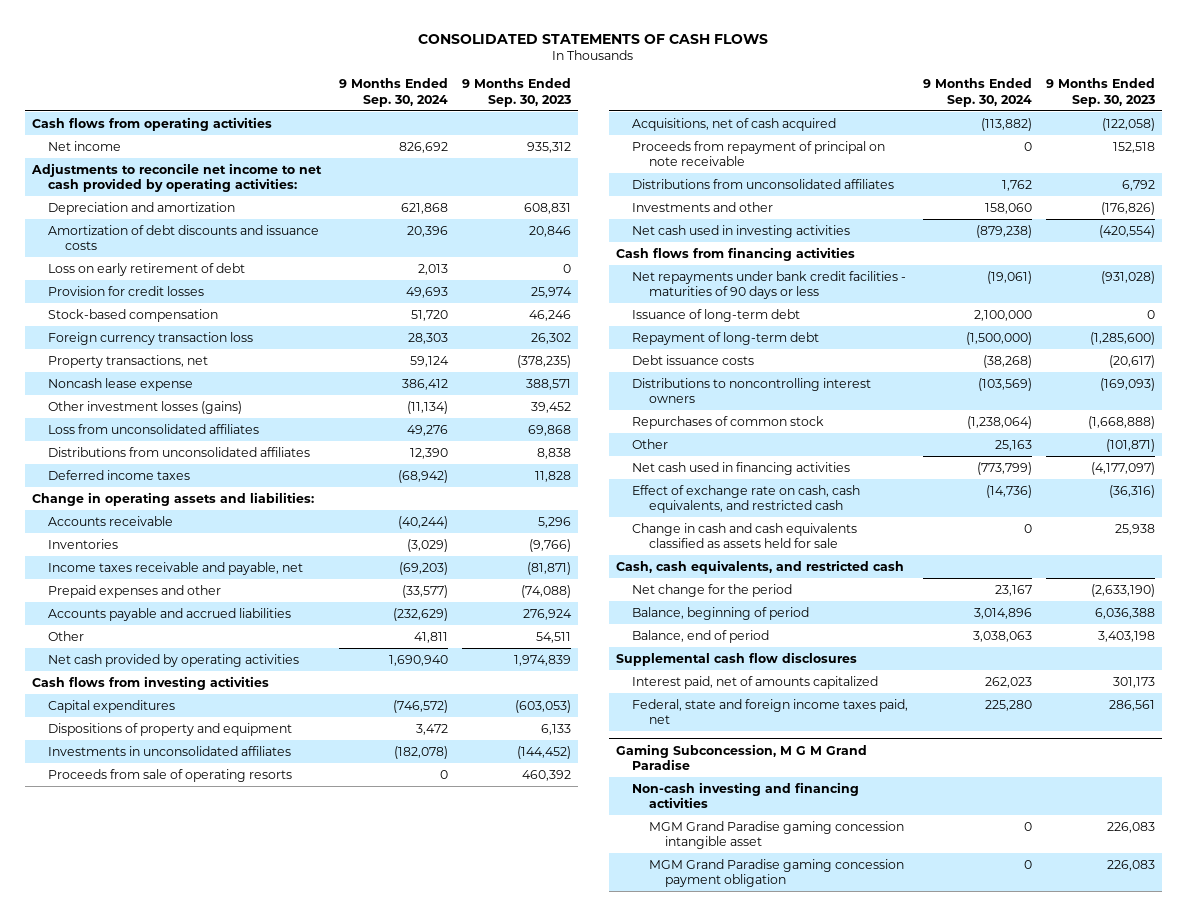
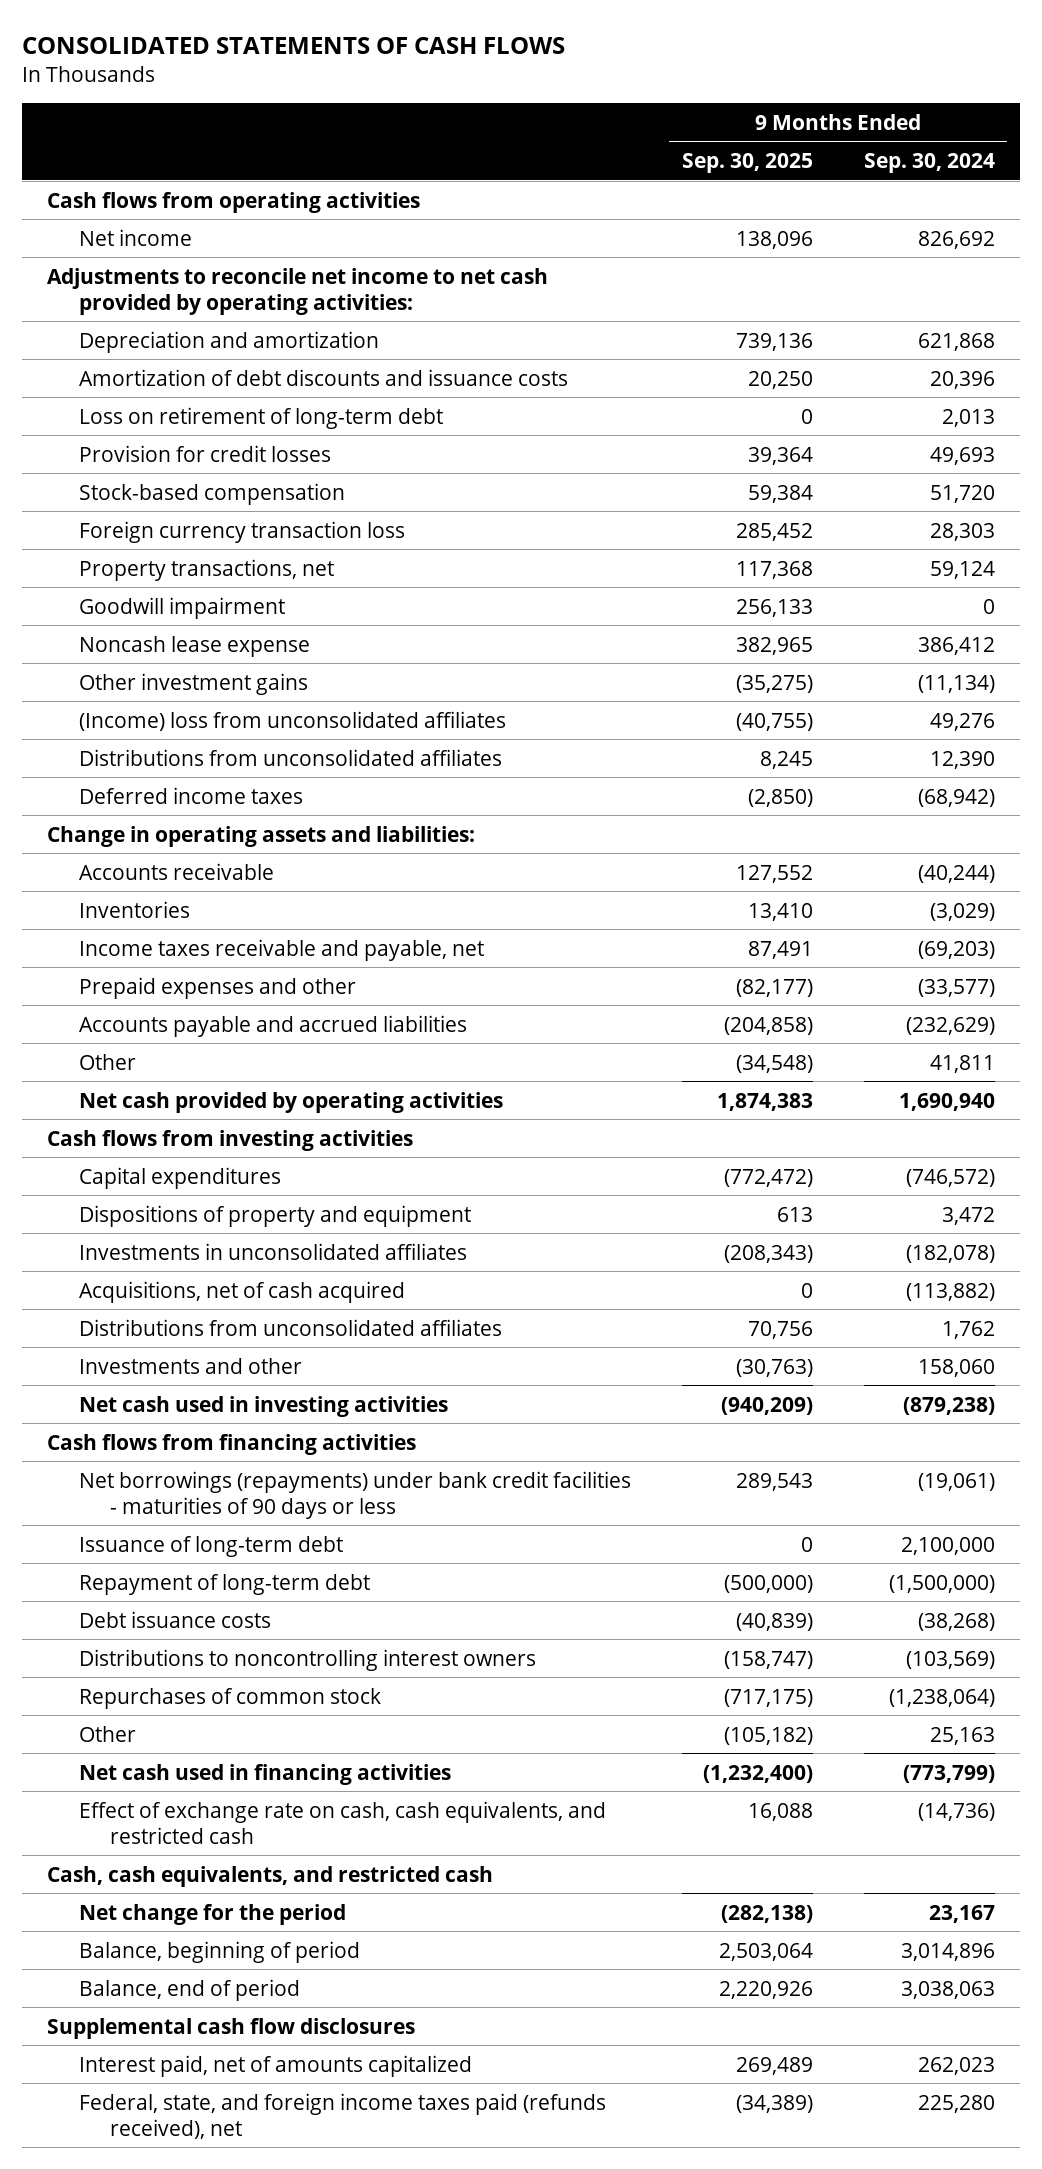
- | 9 Months Ended Sep. 30, 2024 | 9 Months Ended Sep. 30, 2023
+ | 9 Months Ended Sep. 30, 2025 | 9 Months Ended Sep. 30, 2024
- Loss on early retirement of debt | 2,013 | 0
+ Loss on retirement of long-term debt | 0 | 2,013
+ Goodwill impairment | 256,133 | 0
- Other investment losses (gains) | (11,134) | 39,452
- Loss from unconsolidated affiliates | 49,276 | 69,868
+ Other investment gains | (35,275) | (11,134)
+ (Income) loss from unconsolidated affiliates | (40,755) | 49,276
- Proceeds from sale of operating resorts | 0 | 460,392
- Proceeds from repayment of principal on note receivable | 0 | 152,518
- Net repayments under bank credit facilities - maturities of 90 days or less | (19,061) | (931,028)
+ Net borrowings (repayments) under bank credit facilities - maturities of 90 days or less | 289,543 | (19,061)
- Change in cash and cash equivalents classified as assets held for sale | 0 | 25,938
- Federal, state and foreign income taxes paid, net | 225,280 | 286,561
- Gaming Subconcession, M G M Grand Paradise
- Non-cash investing and financing activities
- MGM Grand Paradise gaming concession intangible asset | 0 | 226,083
- MGM Grand Paradise gaming concession payment obligation | 0 | 226,083
+ Federal, state, and foreign income taxes paid (refunds received), net | (34,389) | 225,280

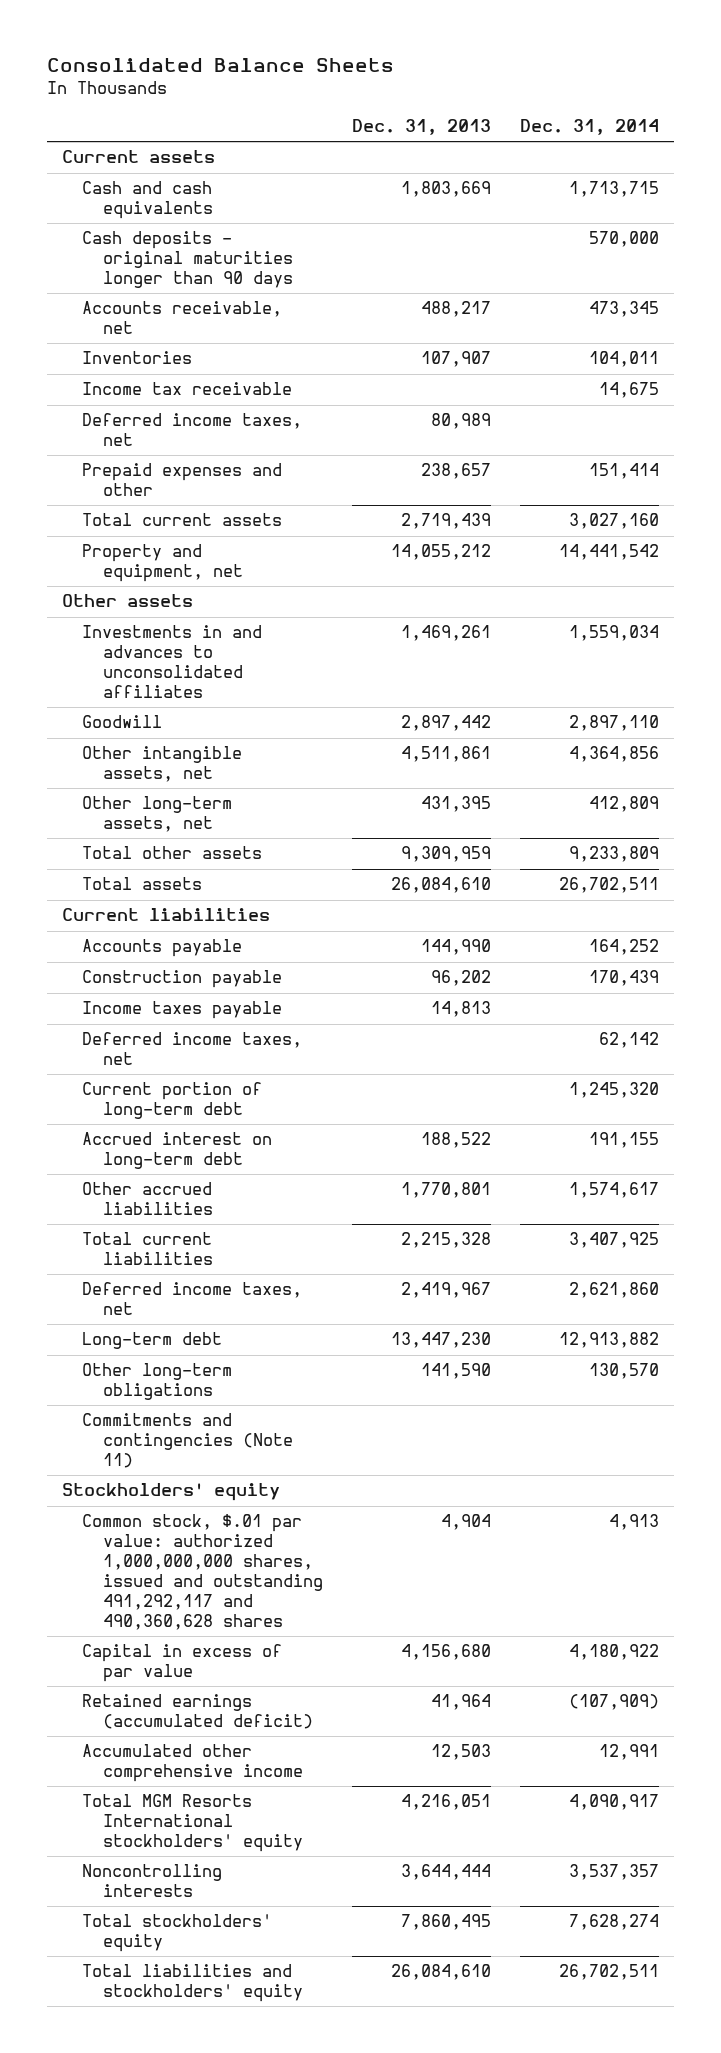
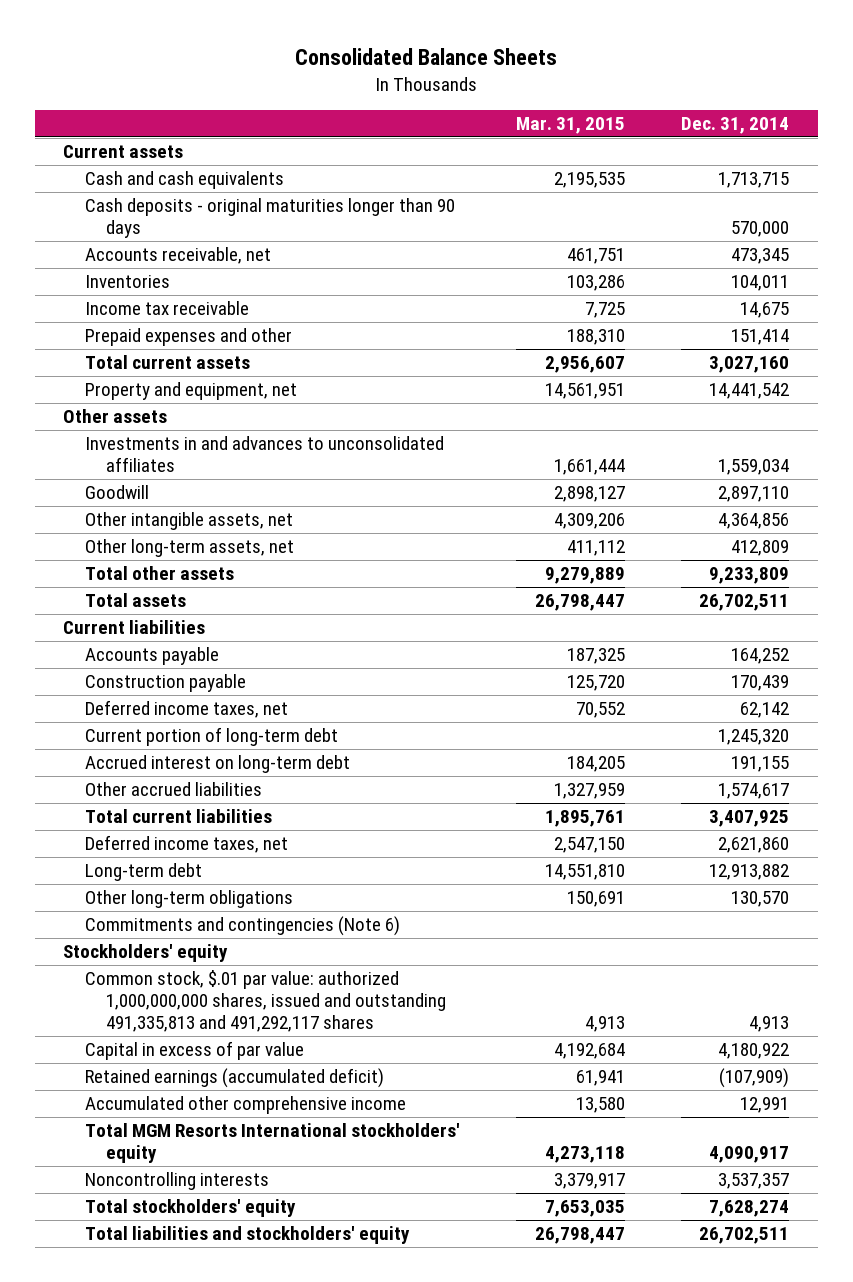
- | Dec. 31, 2013 | Dec. 31, 2014
+ | Mar. 31, 2015 | Dec. 31, 2014
- Deferred income taxes, net | 80,989 |
- Income taxes payable | 14,813 |
- Commitments and contingencies (Note 11)
+ Commitments and contingencies (Note 6)
- Common stock, $.01 par value: authorized 1,000,000,000 shares, issued and outstanding 491,292,117 and 490,360,628 shares | 4,904 | 4,913
+ Common stock, $.01 par value: authorized 1,000,000,000 shares, issued and outstanding 491,335,813 and 491,292,117 shares | 4,913 | 4,913

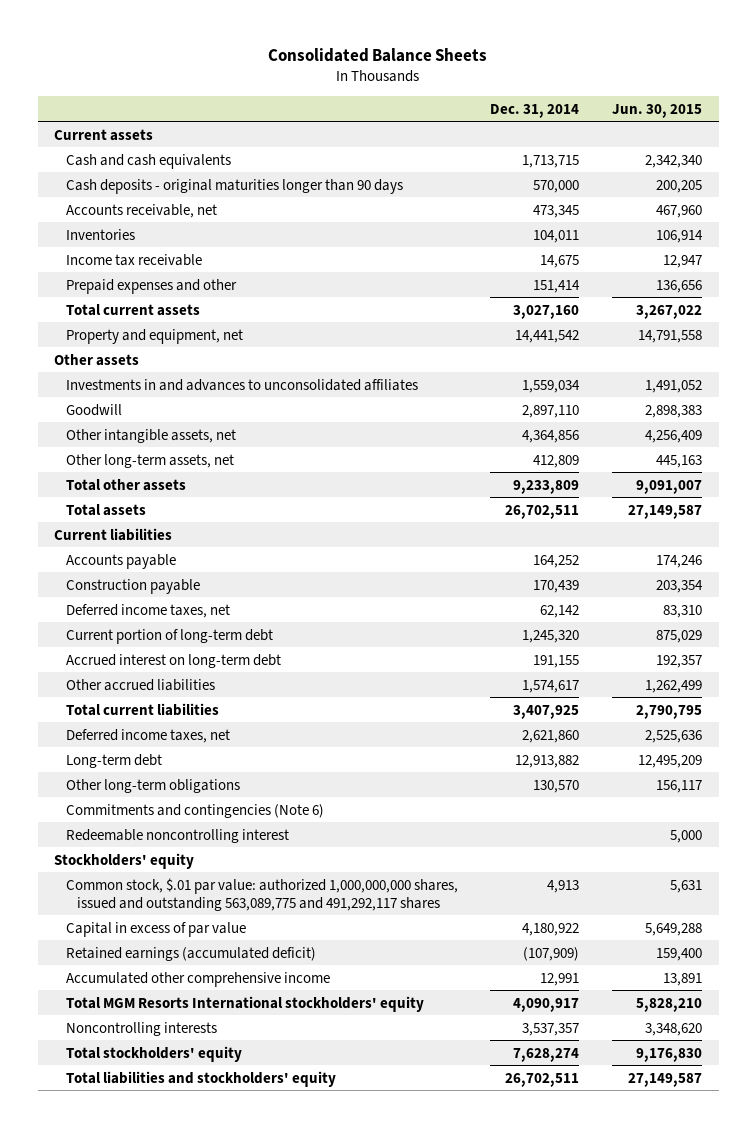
- | Mar. 31, 2015 | Dec. 31, 2014
+ | Dec. 31, 2014 | Jun. 30, 2015
+ Redeemable noncontrolling interest | | 5,000
- Common stock, $.01 par value: authorized 1,000,000,000 shares, issued and outstanding 491,335,813 and 491,292,117 shares | 4,913 | 4,913
+ Common stock, $.01 par value: authorized 1,000,000,000 shares, issued and outstanding 563,089,775 and 491,292,117 shares | 4,913 | 5,631

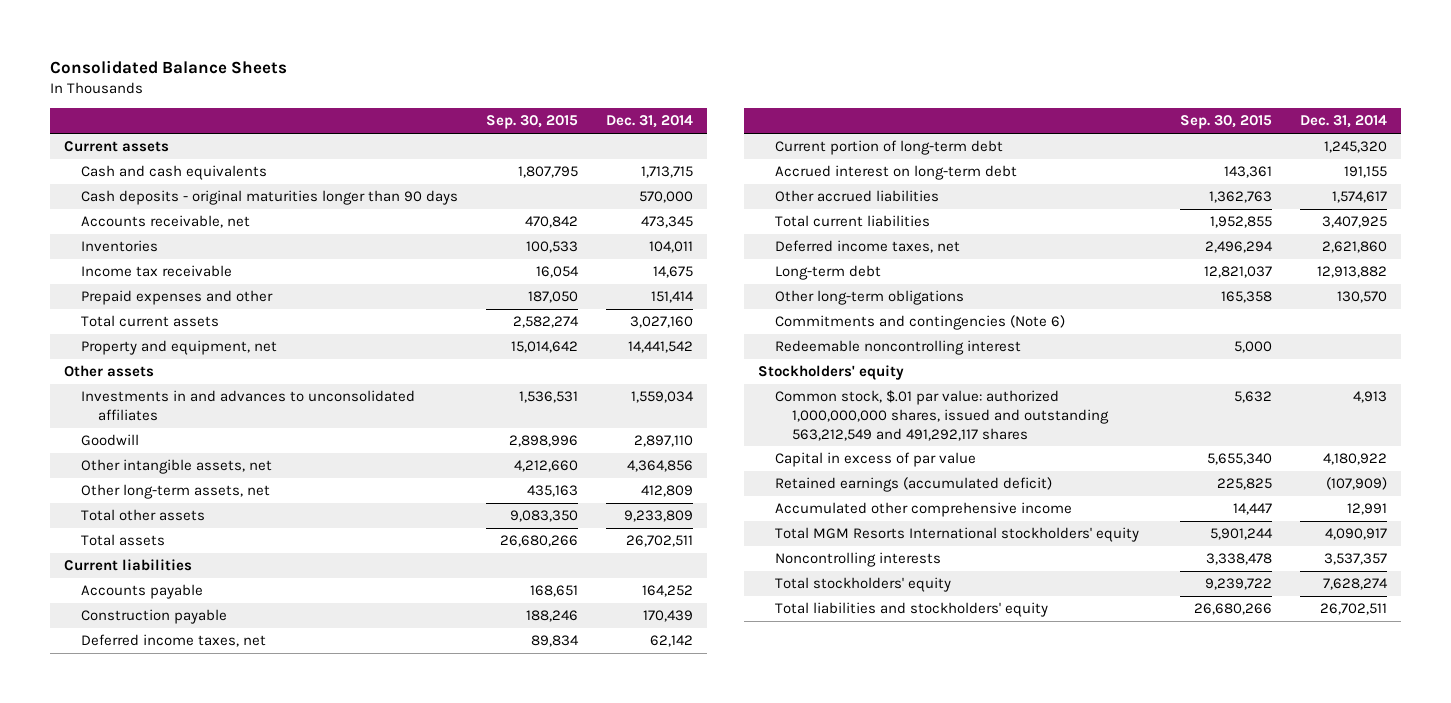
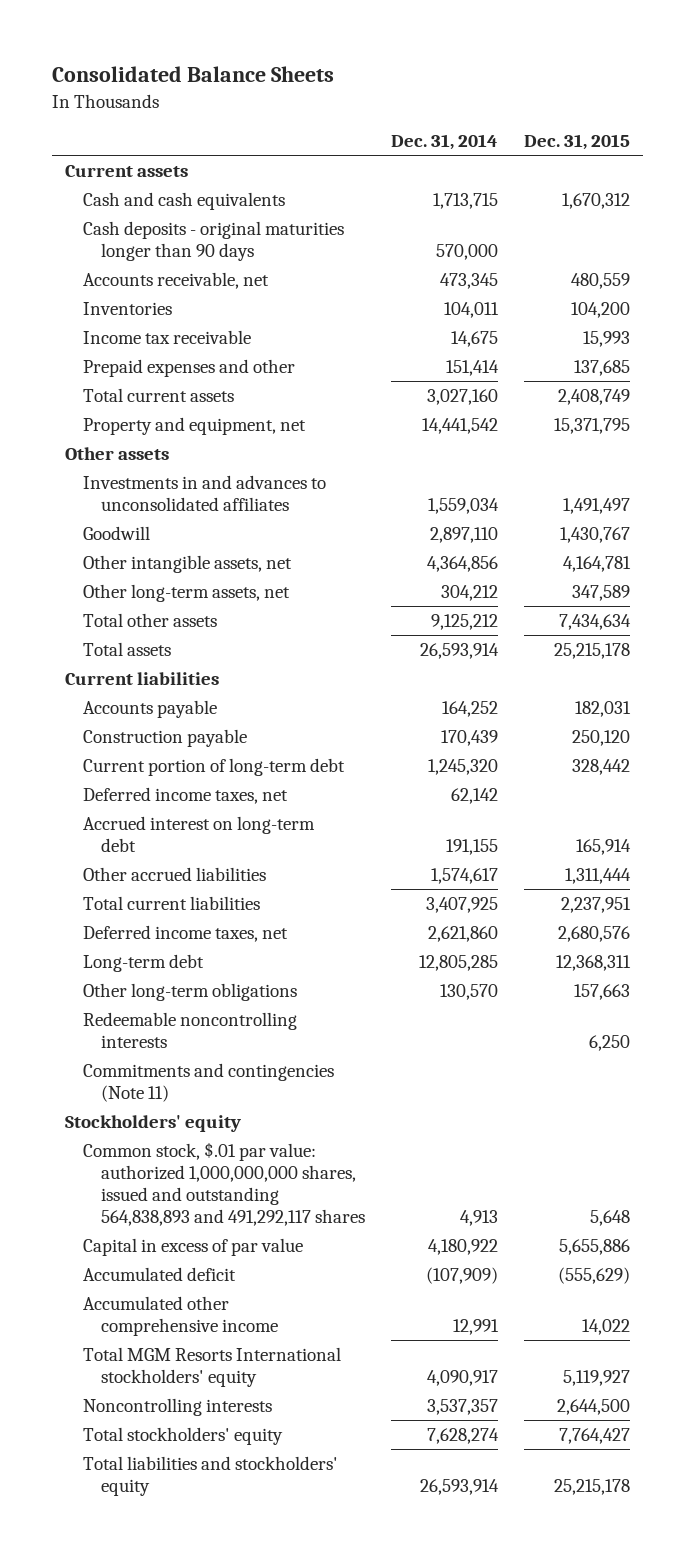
- | Sep. 30, 2015 | Dec. 31, 2014
+ | Dec. 31, 2014 | Dec. 31, 2015
- Other long-term assets, net | 435,163 | 412,809
- Total other assets | 9,083,350 | 9,233,809
- Total assets | 26,680,266 | 26,702,511
+ Other long-term assets, net | 304,212 | 347,589
+ Total other assets | 9,125,212 | 7,434,634
+ Total assets | 26,593,914 | 25,215,178
moved down: Deferred income taxes, net | 62,142 |
- Long-term debt | 12,821,037 | 12,913,882
+ Long-term debt | 12,805,285 | 12,368,311
- Commitments and contingencies (Note 6)
- Redeemable noncontrolling interest | 5,000 |
+ Redeemable noncontrolling interests | | 6,250
+ Commitments and contingencies (Note 11)
- Common stock, $.01 par value: authorized 1,000,000,000 shares, issued and outstanding 563,212,549 and 491,292,117 shares | 5,632 | 4,913
+ Common stock, $.01 par value: authorized 1,000,000,000 shares, issued and outstanding 564,838,893 and 491,292,117 shares | 4,913 | 5,648
- Retained earnings (accumulated deficit) | 225,825 | (107,909)
+ Accumulated deficit | (107,909) | (555,629)
- Total liabilities and stockholders' equity | 26,680,266 | 26,702,511
+ Total liabilities and stockholders' equity | 26,593,914 | 25,215,178

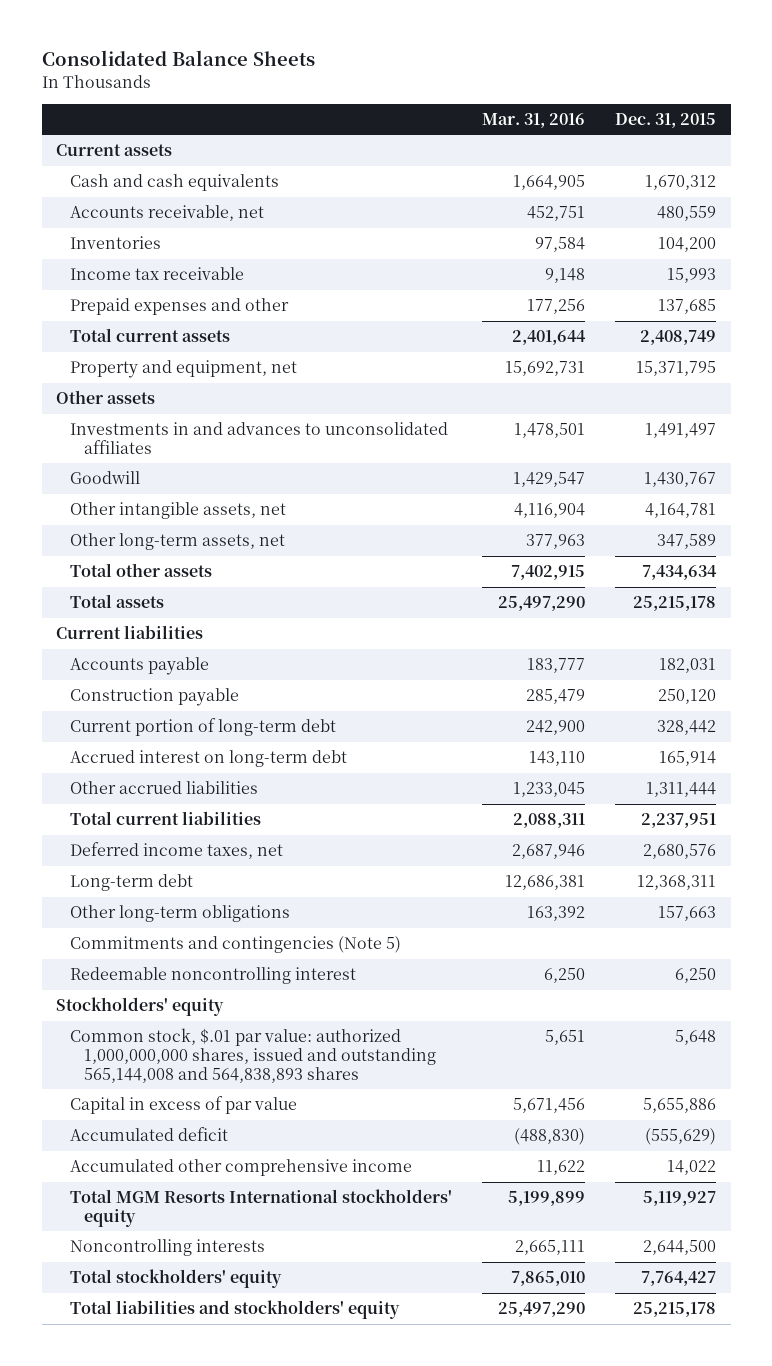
- | Dec. 31, 2014 | Dec. 31, 2015
+ | Mar. 31, 2016 | Dec. 31, 2015
- Cash deposits - original maturities longer than 90 days | 570,000 |
- Deferred income taxes, net | 62,142 |
- Redeemable noncontrolling interests | | 6,250
- Commitments and contingencies (Note 11)
+ Commitments and contingencies (Note 5)
+ Redeemable noncontrolling interest | 6,250 | 6,250
- Common stock, $.01 par value: authorized 1,000,000,000 shares, issued and outstanding 564,838,893 and 491,292,117 shares | 4,913 | 5,648
+ Common stock, $.01 par value: authorized 1,000,000,000 shares, issued and outstanding 565,144,008 and 564,838,893 shares | 5,651 | 5,648

